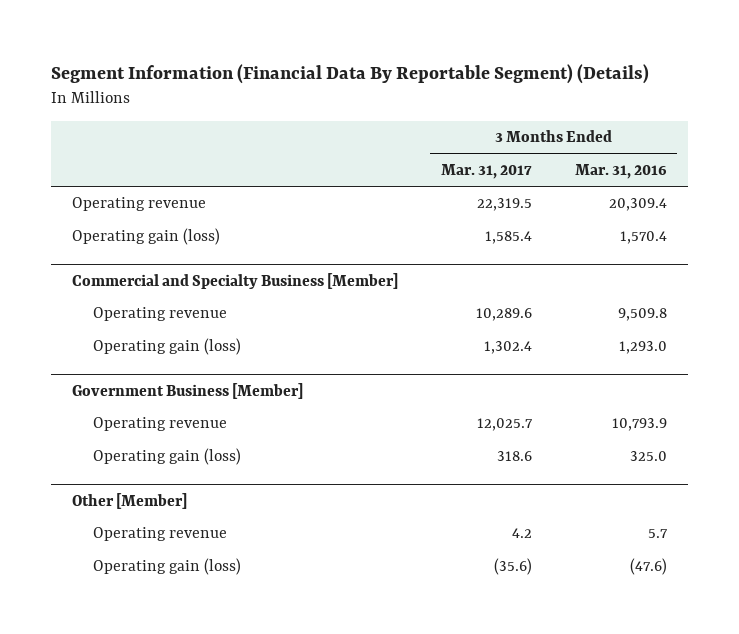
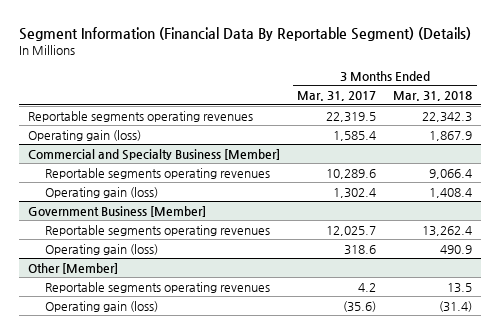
- | 3 Months Ended Mar. 31, 2017 | 3 Months Ended Mar. 31, 2016
+ | 3 Months Ended Mar. 31, 2017 | 3 Months Ended Mar. 31, 2018
- Operating revenue | 22,319.5 | 20,309.4
+ Reportable segments operating revenues | 22,319.5 | 22,342.3
@ Commercial and Specialty Business [Member]
- Operating revenue | 10,289.6 | 9,509.8
+ Reportable segments operating revenues | 10,289.6 | 9,066.4
@ Government Business [Member]
- Operating revenue | 12,025.7 | 10,793.9
+ Reportable segments operating revenues | 12,025.7 | 13,262.4
@ Other [Member]
- Operating revenue | 4.2 | 5.7
+ Reportable segments operating revenues | 4.2 | 13.5

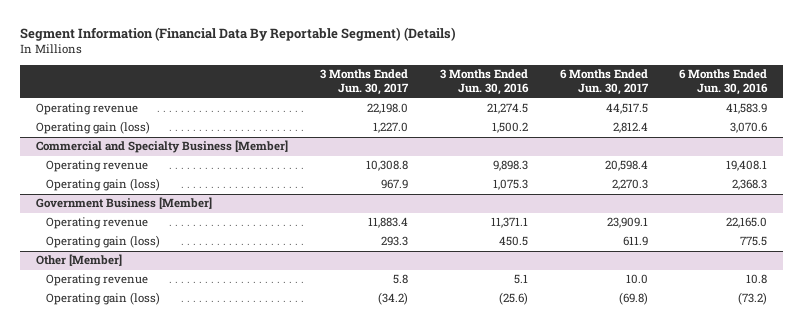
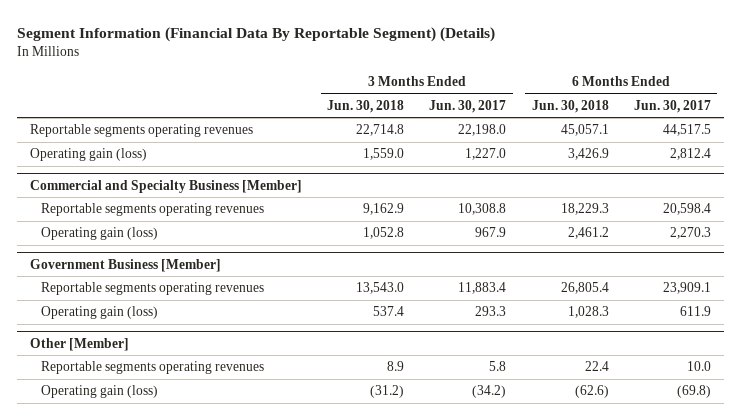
- | 3 Months Ended Jun. 30, 2017 | 3 Months Ended Jun. 30, 2016 | 6 Months Ended Jun. 30, 2017 | 6 Months Ended Jun. 30, 2016
+ | 3 Months Ended Jun. 30, 2018 | 3 Months Ended Jun. 30, 2017 | 6 Months Ended Jun. 30, 2018 | 6 Months Ended Jun. 30, 2017
- Operating revenue | 22,198.0 | 21,274.5 | 44,517.5 | 41,583.9
+ Reportable segments operating revenues | 22,714.8 | 22,198.0 | 45,057.1 | 44,517.5
@ Commercial and Specialty Business [Member]
- Operating revenue | 10,308.8 | 9,898.3 | 20,598.4 | 19,408.1
+ Reportable segments operating revenues | 9,162.9 | 10,308.8 | 18,229.3 | 20,598.4
@ Government Business [Member]
- Operating revenue | 11,883.4 | 11,371.1 | 23,909.1 | 22,165.0
+ Reportable segments operating revenues | 13,543.0 | 11,883.4 | 26,805.4 | 23,909.1
@ Other [Member]
- Operating revenue | 5.8 | 5.1 | 10.0 | 10.8
+ Reportable segments operating revenues | 8.9 | 5.8 | 22.4 | 10.0

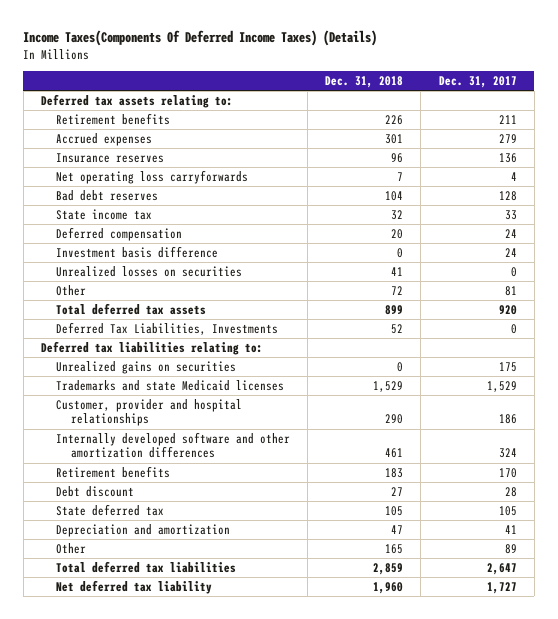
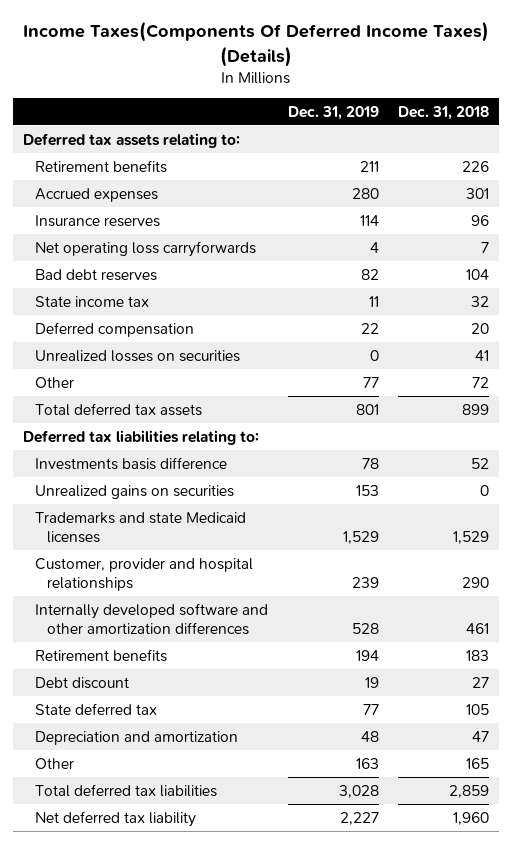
- | Dec. 31, 2018 | Dec. 31, 2017
+ | Dec. 31, 2019 | Dec. 31, 2018
- Investment basis difference | 0 | 24
- Deferred Tax Liabilities, Investments | 52 | 0
+ Investments basis difference | 78 | 52

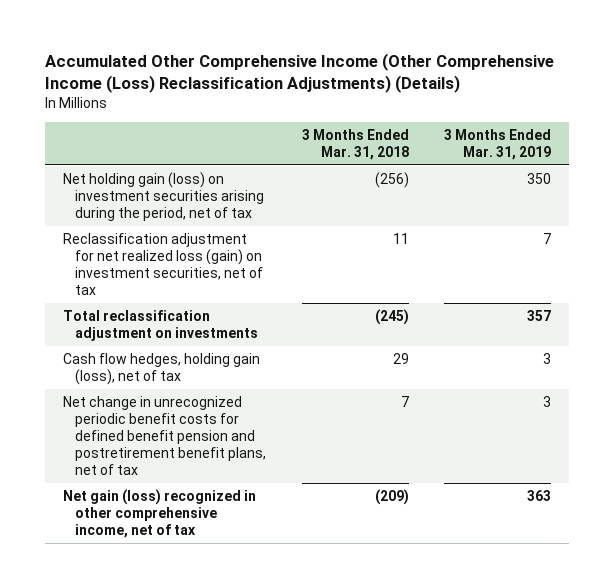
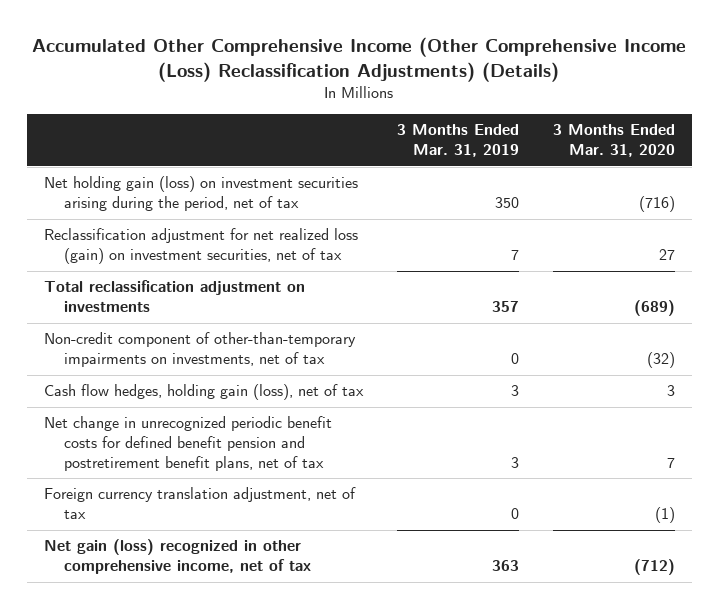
- | 3 Months Ended Mar. 31, 2018 | 3 Months Ended Mar. 31, 2019
+ | 3 Months Ended Mar. 31, 2019 | 3 Months Ended Mar. 31, 2020
+ Non-credit component of other-than-temporary impairments on investments, net of tax | 0 | (32)
+ Foreign currency translation adjustment, net of tax | 0 | (1)

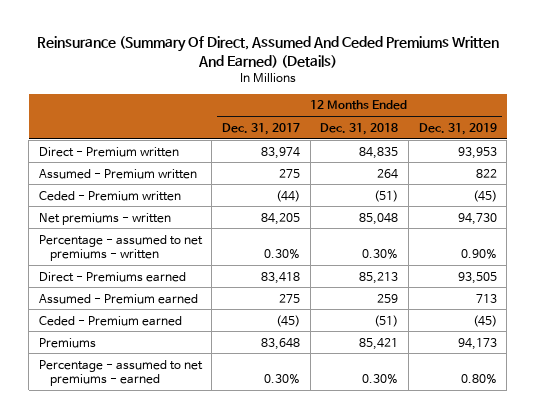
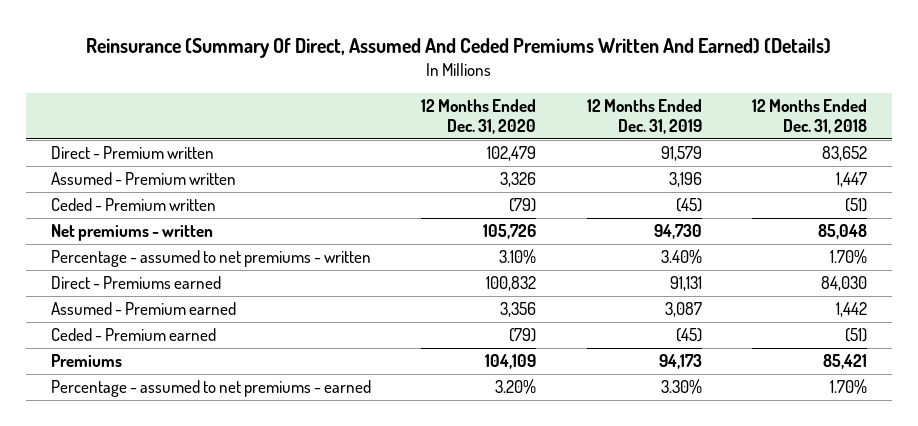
- | 12 Months Ended Dec. 31, 2017 | 12 Months Ended Dec. 31, 2018 | 12 Months Ended Dec. 31, 2019
+ | 12 Months Ended Dec. 31, 2020 | 12 Months Ended Dec. 31, 2019 | 12 Months Ended Dec. 31, 2018
- Direct - Premium written | 83,974 | 84,835 | 93,953
- Assumed - Premium written | 275 | 264 | 822
+ Direct - Premium written | 102,479 | 91,579 | 83,652
+ Assumed - Premium written | 3,326 | 3,196 | 1,447
- Percentage - assumed to net premiums - written | 0.30% | 0.30% | 0.90%
- Direct - Premiums earned | 83,418 | 85,213 | 93,505
- Assumed - Premium earned | 275 | 259 | 713
+ Percentage - assumed to net premiums - written | 3.10% | 3.40% | 1.70%
+ Direct - Premiums earned | 100,832 | 91,131 | 84,030
+ Assumed - Premium earned | 3,356 | 3,087 | 1,442
- Percentage - assumed to net premiums - earned | 0.30% | 0.30% | 0.80%
+ Percentage - assumed to net premiums - earned | 3.20% | 3.30% | 1.70%

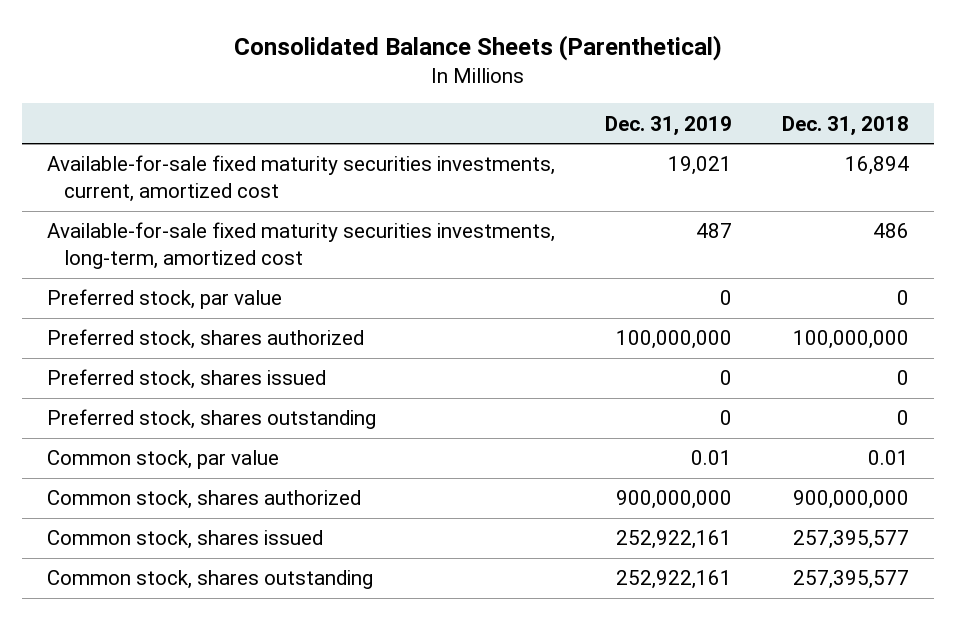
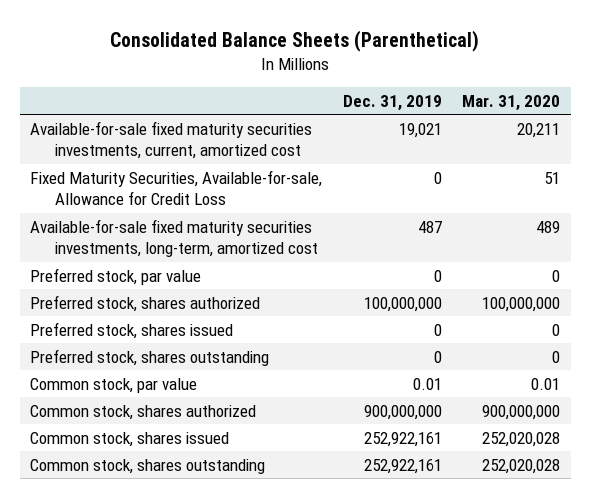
- | Dec. 31, 2019 | Dec. 31, 2018
+ | Dec. 31, 2019 | Mar. 31, 2020
+ Fixed Maturity Securities, Available-for-sale, Allowance for Credit Loss | 0 | 51

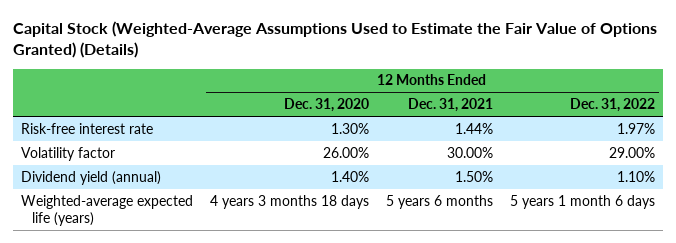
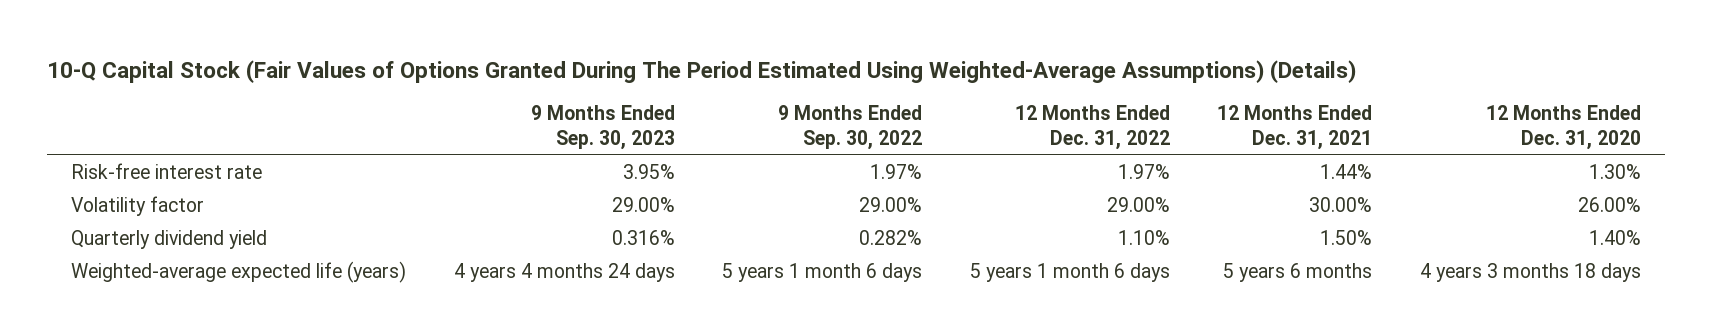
- Capital Stock (Weighted-Average Assumptions Used to Estimate the Fair Value of Options Granted) (Details)
+ 10-Q Capital Stock (Fair Values of Options Granted During The Period Estimated Using Weighted-Average Assumptions) (Details)
- | 12 Months Ended Dec. 31, 2020 | 12 Months Ended Dec. 31, 2021 | 12 Months Ended Dec. 31, 2022
+ | 9 Months Ended Sep. 30, 2023 | 9 Months Ended Sep. 30, 2022 | 12 Months Ended Dec. 31, 2022 | 12 Months Ended Dec. 31, 2021 | 12 Months Ended Dec. 31, 2020
- Dividend yield (annual) | 1.40% | 1.50% | 1.10%
+ Quarterly dividend yield | 0.316% | 0.282% | 1.10% | 1.50% | 1.40%

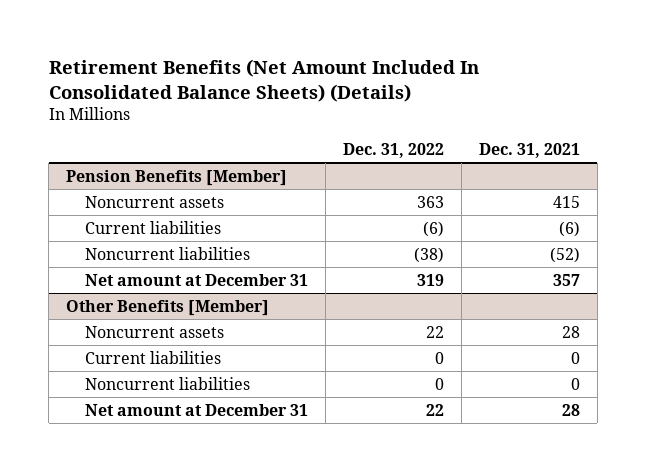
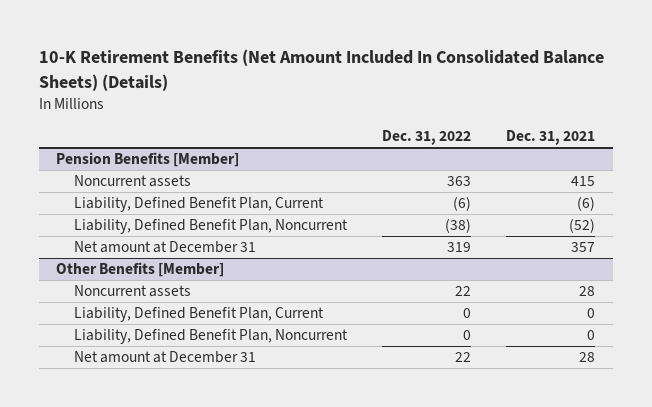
- Retirement Benefits (Net Amount Included In Consolidated Balance Sheets) (Details)
+ 10-K Retirement Benefits (Net Amount Included In Consolidated Balance Sheets) (Details)
@ Pension Benefits [Member]
- Current liabilities | (6) | (6)
- Noncurrent liabilities | (38) | (52)
+ Liability, Defined Benefit Plan, Current | (6) | (6)
+ Liability, Defined Benefit Plan, Noncurrent | (38) | (52)
@ Other Benefits [Member]
- Current liabilities | 0 | 0
- Noncurrent liabilities | 0 | 0
+ Liability, Defined Benefit Plan, Current | 0 | 0
+ Liability, Defined Benefit Plan, Noncurrent | 0 | 0

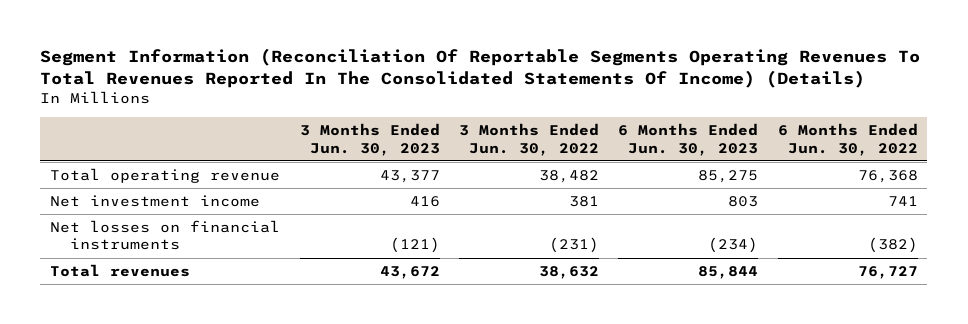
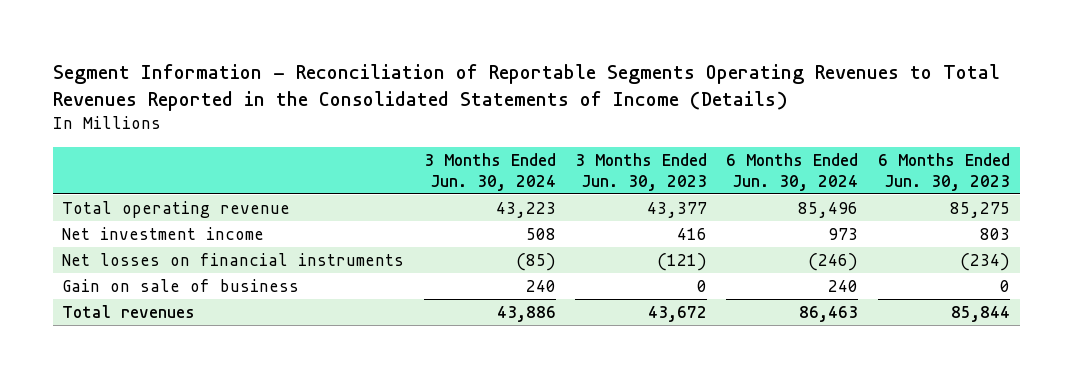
- Segment Information (Reconciliation Of Reportable Segments Operating Revenues To Total Revenues Reported In The Consolidated Statements Of Income) (Details)
+ Segment Information - Reconciliation of Reportable Segments Operating Revenues to Total Revenues Reported in the Consolidated Statements of Income (Details)
- | 3 Months Ended Jun. 30, 2023 | 3 Months Ended Jun. 30, 2022 | 6 Months Ended Jun. 30, 2023 | 6 Months Ended Jun. 30, 2022
+ | 3 Months Ended Jun. 30, 2024 | 3 Months Ended Jun. 30, 2023 | 6 Months Ended Jun. 30, 2024 | 6 Months Ended Jun. 30, 2023
+ Gain on sale of business | 240 | 0 | 240 | 0

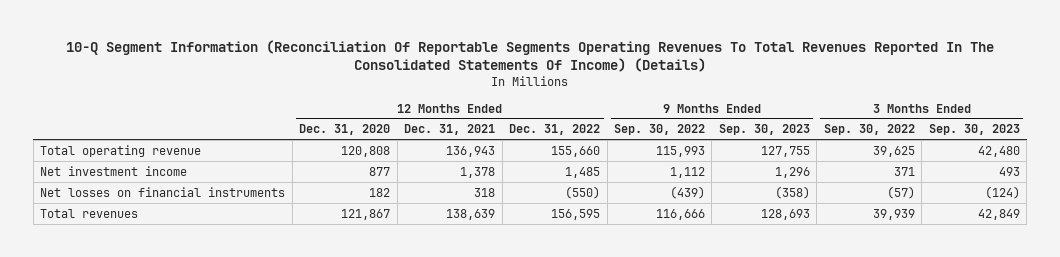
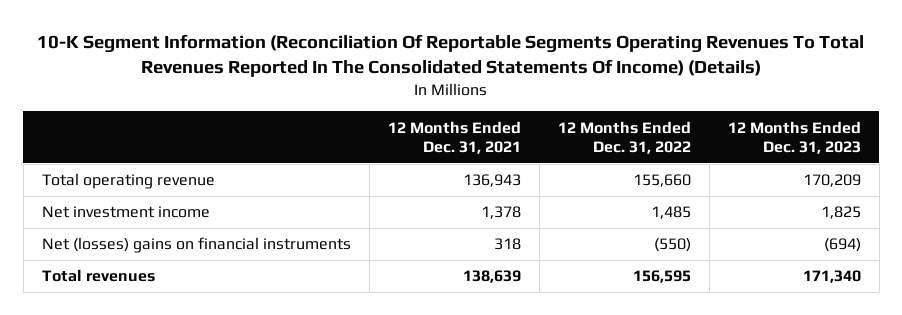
- 10-Q Segment Information (Reconciliation Of Reportable Segments Operating Revenues To Total Revenues Reported In The Consolidated Statements Of Income) (Details)
+ 10-K Segment Information (Reconciliation Of Reportable Segments Operating Revenues To Total Revenues Reported In The Consolidated Statements Of Income) (Details)
- | 12 Months Ended Dec. 31, 2020 | 12 Months Ended Dec. 31, 2021 | 12 Months Ended Dec. 31, 2022 | 9 Months Ended Sep. 30, 2022 | 9 Months Ended Sep. 30, 2023 | 3 Months Ended Sep. 30, 2022 | 3 Months Ended Sep. 30, 2023
+ | 12 Months Ended Dec. 31, 2021 | 12 Months Ended Dec. 31, 2022 | 12 Months Ended Dec. 31, 2023
- Net losses on financial instruments | 182 | 318 | (550) | (439) | (358) | (57) | (124)
+ Net (losses) gains on financial instruments | 318 | (550) | (694)

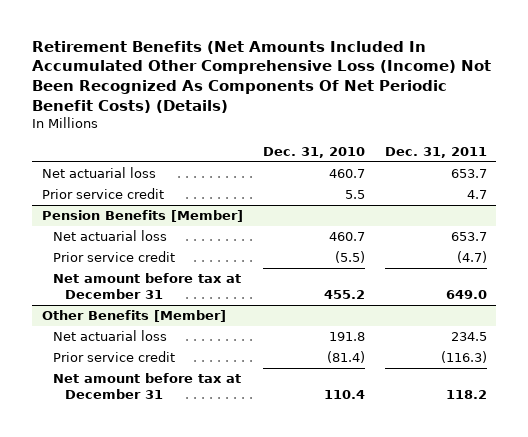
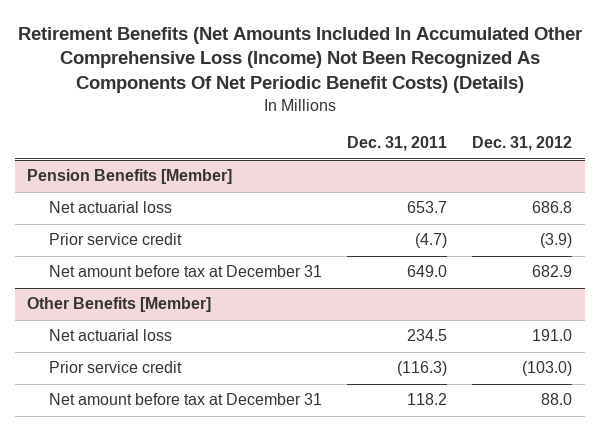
- | Dec. 31, 2010 | Dec. 31, 2011
+ | Dec. 31, 2011 | Dec. 31, 2012
- Net actuarial loss | 460.7 | 653.7
- Prior service credit | 5.5 | 4.7

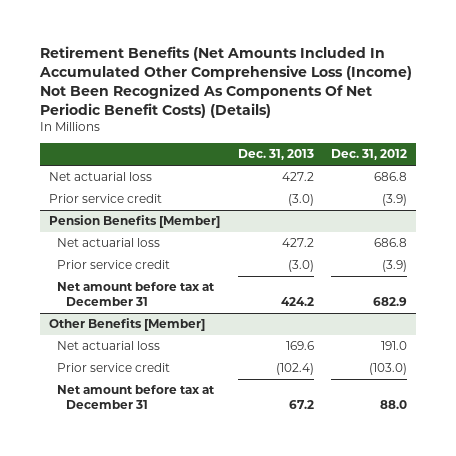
- | Dec. 31, 2011 | Dec. 31, 2012
+ | Dec. 31, 2013 | Dec. 31, 2012
+ Net actuarial loss | 427.2 | 686.8
+ Prior service credit | (3.0) | (3.9)

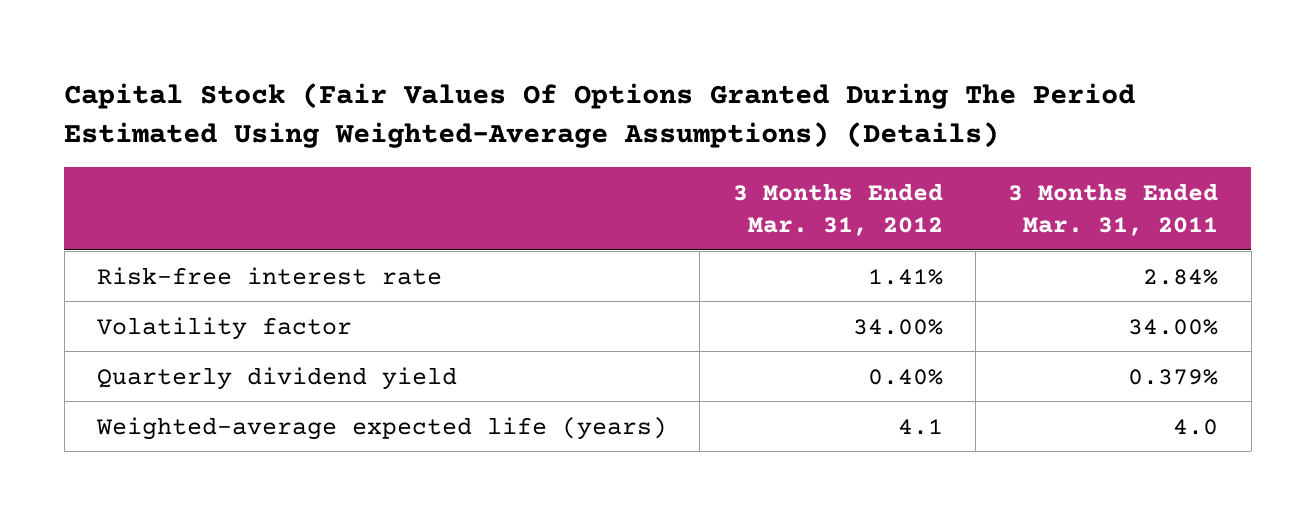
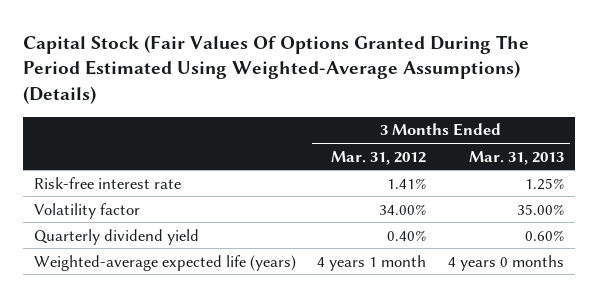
- | 3 Months Ended Mar. 31, 2012 | 3 Months Ended Mar. 31, 2011
+ | 3 Months Ended Mar. 31, 2012 | 3 Months Ended Mar. 31, 2013
- Weighted-average expected life (years) | 4.1 | 4.0
+ Weighted-average expected life (years) | 4 years 1 month | 4 years 0 months

